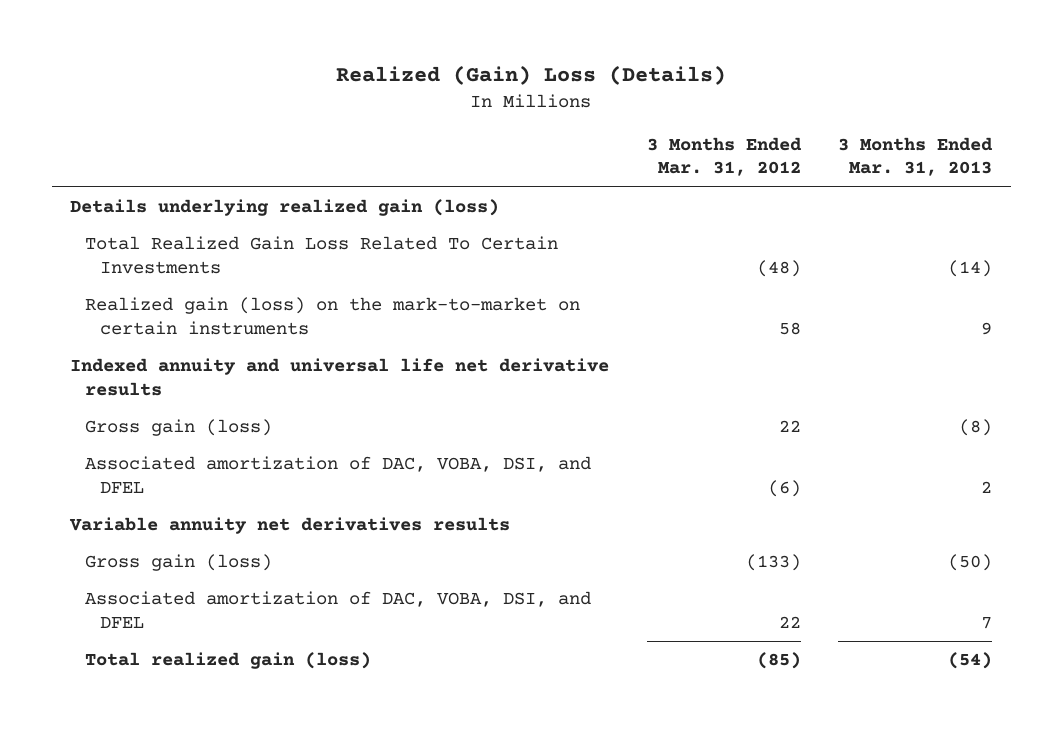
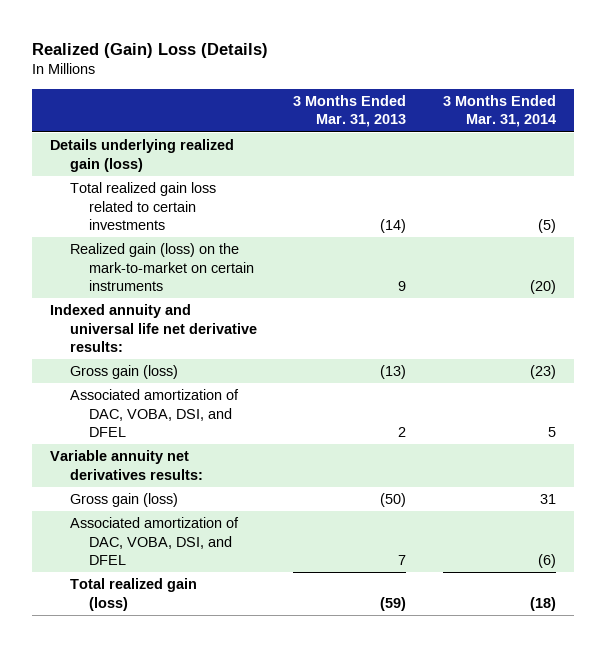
- | 3 Months Ended Mar. 31, 2012 | 3 Months Ended Mar. 31, 2013
+ | 3 Months Ended Mar. 31, 2013 | 3 Months Ended Mar. 31, 2014
- Total Realized Gain Loss Related To Certain Investments | (48) | (14)
+ Total realized gain loss related to certain investments | (14) | (5)
- Indexed annuity and universal life net derivative results
- Gross gain (loss) | 22 | (8)
+ Indexed annuity and universal life net derivative results:
+ Gross gain (loss) | (13) | (23)
- Variable annuity net derivatives results
+ Variable annuity net derivatives results:
- Total realized gain (loss) | (85) | (54)
+ Total realized gain (loss) | (59) | (18)

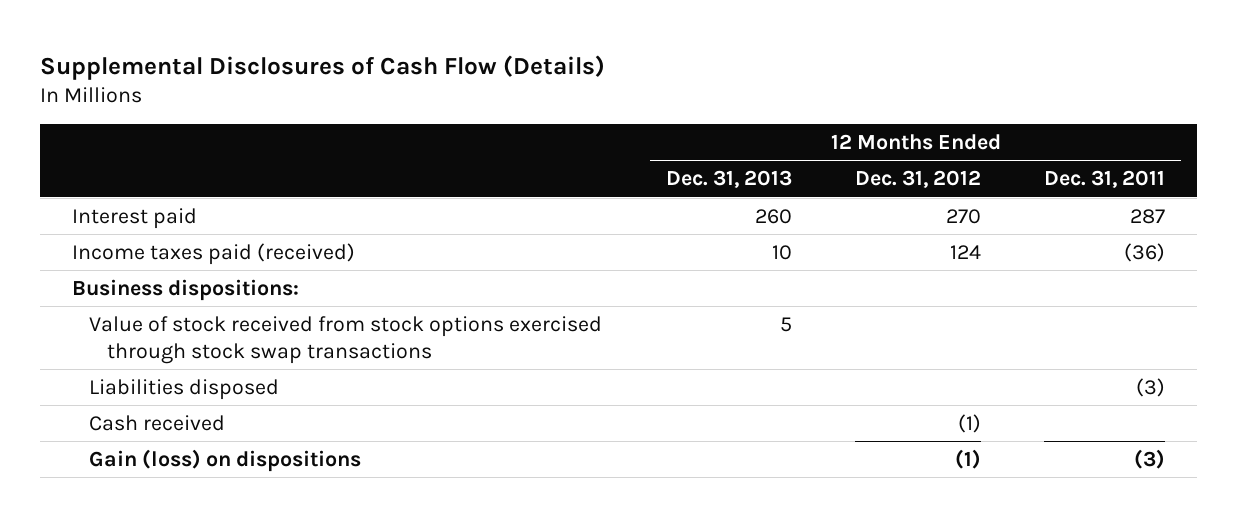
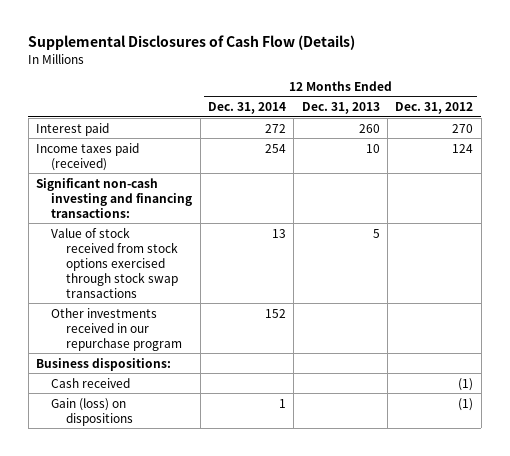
- | 12 Months Ended Dec. 31, 2013 | 12 Months Ended Dec. 31, 2012 | 12 Months Ended Dec. 31, 2011
+ | 12 Months Ended Dec. 31, 2014 | 12 Months Ended Dec. 31, 2013 | 12 Months Ended Dec. 31, 2012
+ Significant non-cash investing and financing transactions:
- Liabilities disposed | | | (3)
+ Other investments received in our repurchase program | 152 | |
moved down: Business dispositions:

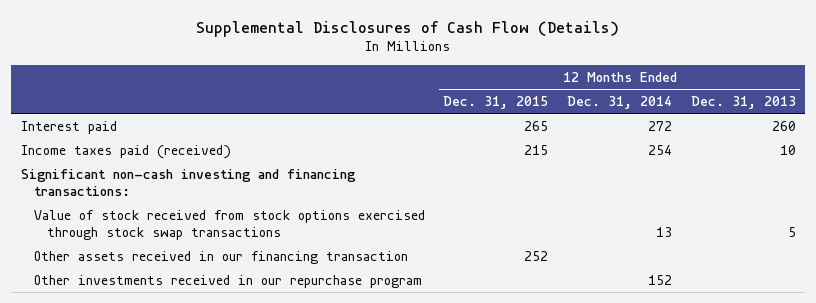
- | 12 Months Ended Dec. 31, 2014 | 12 Months Ended Dec. 31, 2013 | 12 Months Ended Dec. 31, 2012
+ | 12 Months Ended Dec. 31, 2015 | 12 Months Ended Dec. 31, 2014 | 12 Months Ended Dec. 31, 2013
+ Other assets received in our financing transaction | 252 | |
- Business dispositions:
- Cash received | | | (1)
- Gain (loss) on dispositions | 1 | | (1)

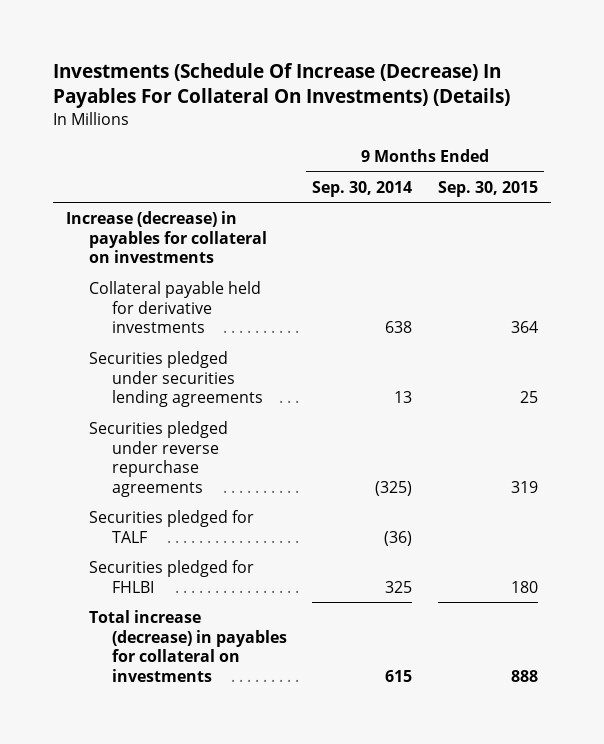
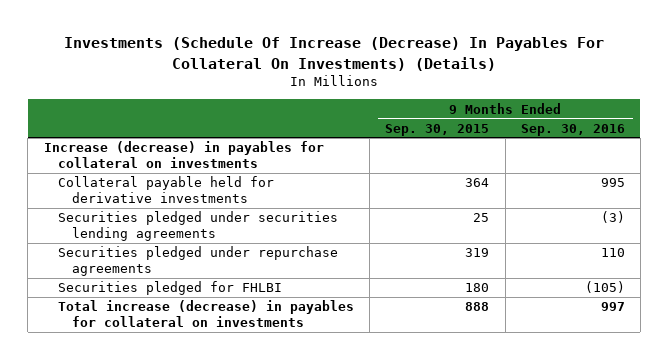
- | 9 Months Ended Sep. 30, 2014 | 9 Months Ended Sep. 30, 2015
+ | 9 Months Ended Sep. 30, 2015 | 9 Months Ended Sep. 30, 2016
- Securities pledged under reverse repurchase agreements | (325) | 319
- Securities pledged for TALF | (36) |
+ Securities pledged under repurchase agreements | 319 | 110

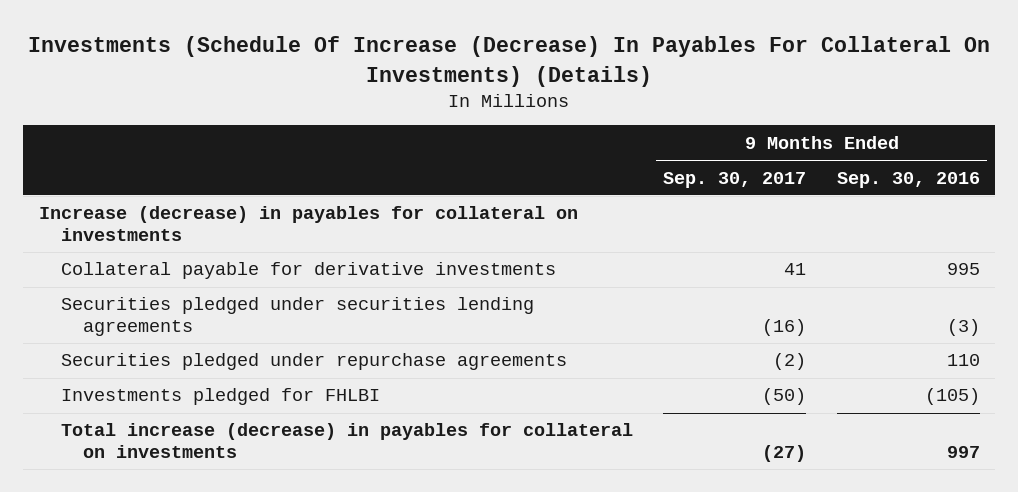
- | 9 Months Ended Sep. 30, 2015 | 9 Months Ended Sep. 30, 2016
+ | 9 Months Ended Sep. 30, 2017 | 9 Months Ended Sep. 30, 2016
- Collateral payable held for derivative investments | 364 | 995
+ Collateral payable for derivative investments | 41 | 995
- Securities pledged for FHLBI | 180 | (105)
+ Investments pledged for FHLBI | (50) | (105)

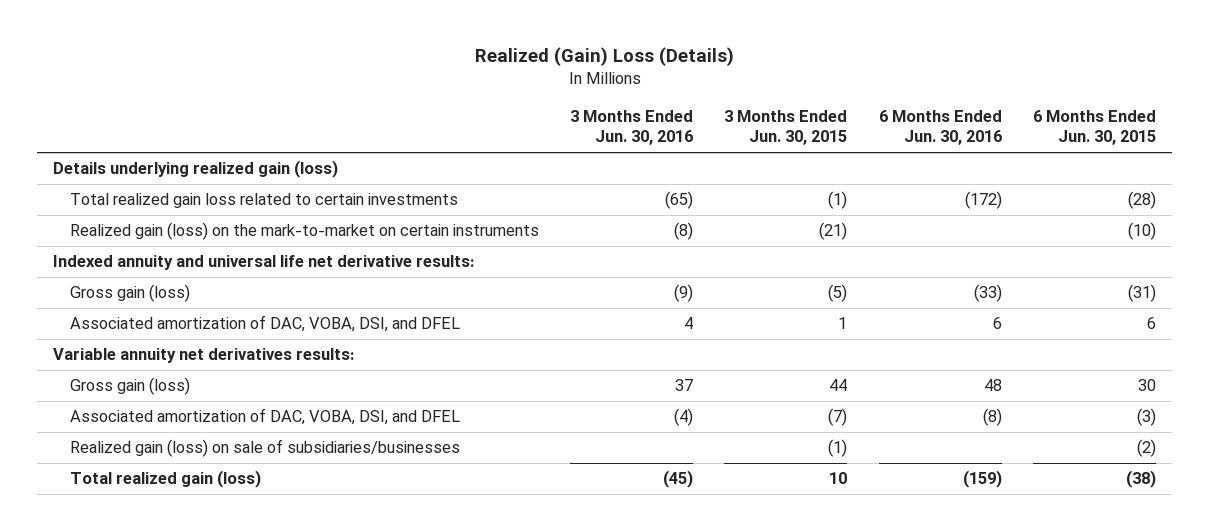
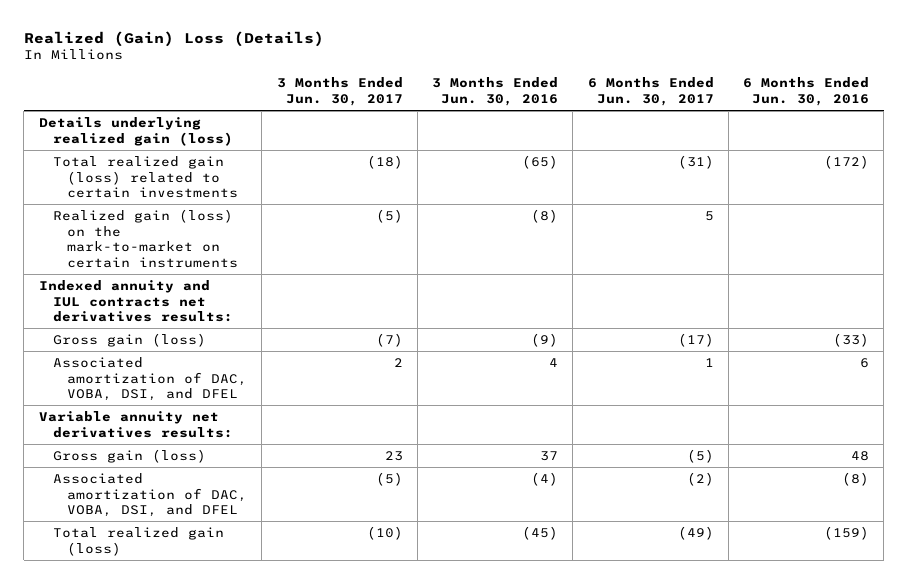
- | 3 Months Ended Jun. 30, 2016 | 3 Months Ended Jun. 30, 2015 | 6 Months Ended Jun. 30, 2016 | 6 Months Ended Jun. 30, 2015
+ | 3 Months Ended Jun. 30, 2017 | 3 Months Ended Jun. 30, 2016 | 6 Months Ended Jun. 30, 2017 | 6 Months Ended Jun. 30, 2016
- Total realized gain loss related to certain investments | (65) | (1) | (172) | (28)
+ Total realized gain (loss) related to certain investments | (18) | (65) | (31) | (172)
- Indexed annuity and universal life net derivative results:
+ Indexed annuity and IUL contracts net derivatives results:
- Realized gain (loss) on sale of subsidiaries/businesses | | (1) | | (2)

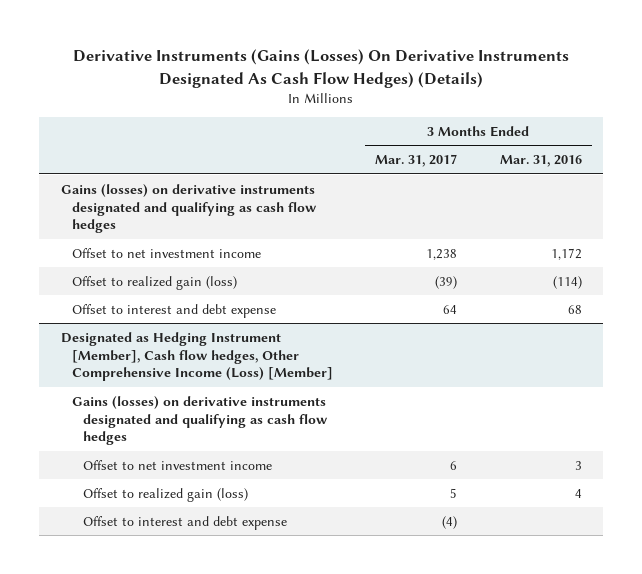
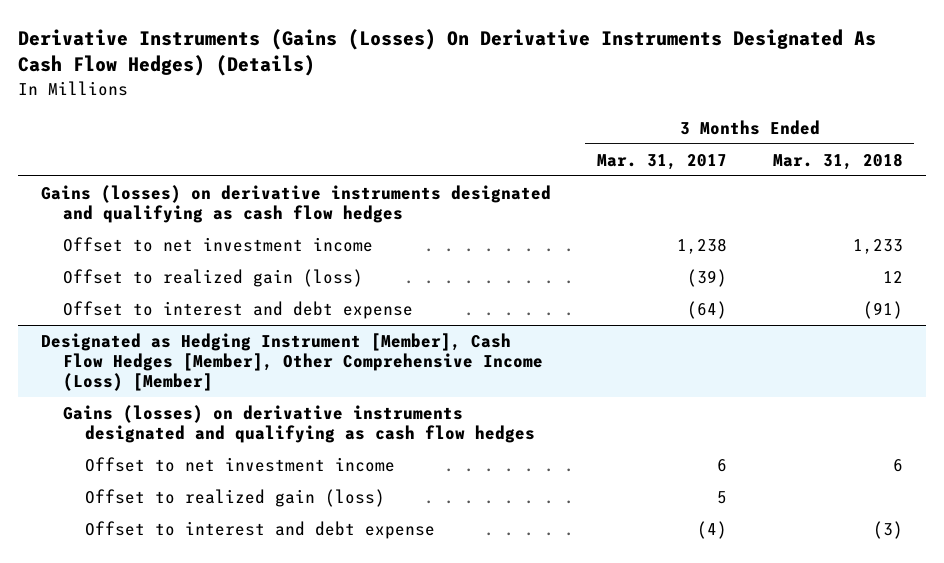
- | 3 Months Ended Mar. 31, 2017 | 3 Months Ended Mar. 31, 2016
+ | 3 Months Ended Mar. 31, 2017 | 3 Months Ended Mar. 31, 2018
- Offset to interest and debt expense | 64 | 68
- Designated as Hedging Instrument [Member], Cash flow hedges, Other Comprehensive Income (Loss) [Member]
+ Offset to interest and debt expense | (64) | (91)
+ Designated as Hedging Instrument [Member], Cash Flow Hedges [Member], Other Comprehensive Income (Loss) [Member]

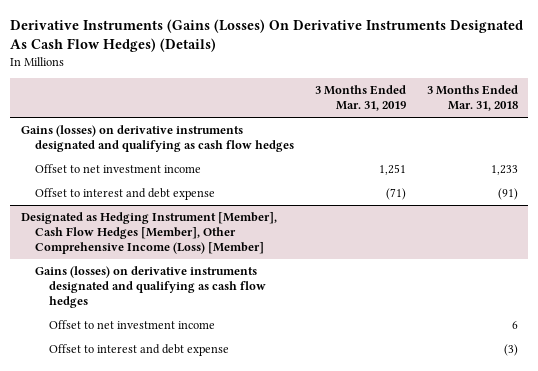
- | 3 Months Ended Mar. 31, 2017 | 3 Months Ended Mar. 31, 2018
+ | 3 Months Ended Mar. 31, 2019 | 3 Months Ended Mar. 31, 2018
- Offset to realized gain (loss) | (39) | 12
@ Designated as Hedging Instrument [Member], Cash Flow Hedges [Member], Other Comprehensive Income (Loss) [Member]
- Offset to realized gain (loss) | 5 |

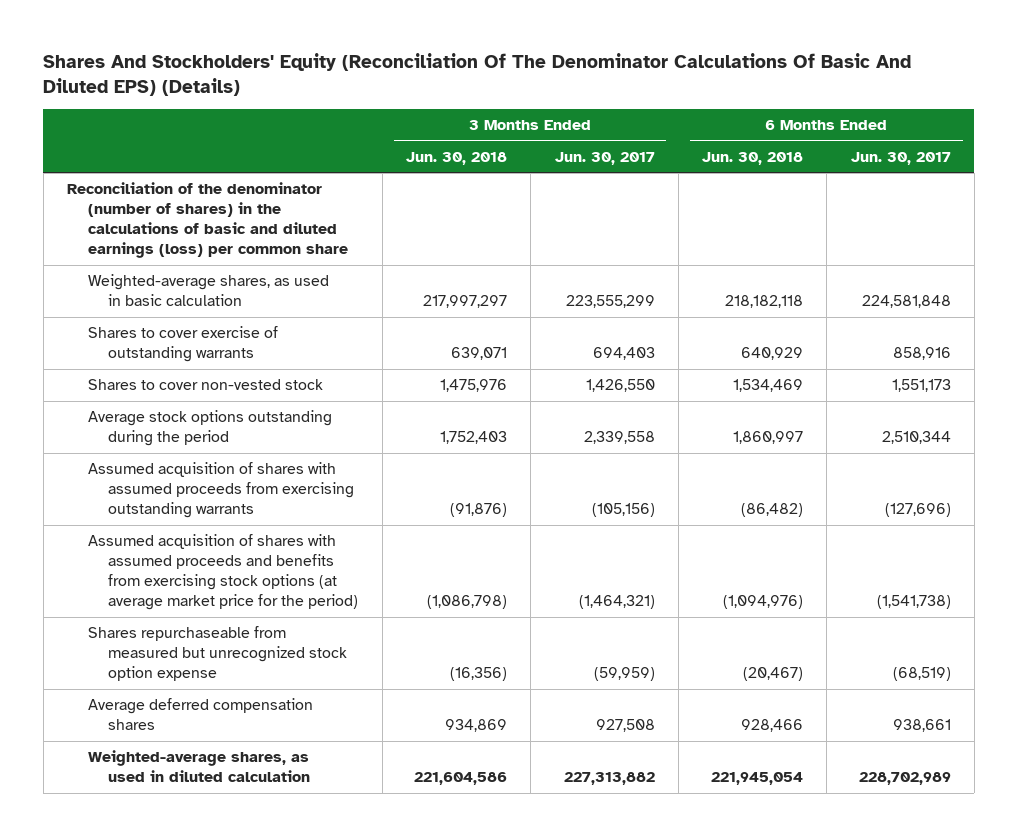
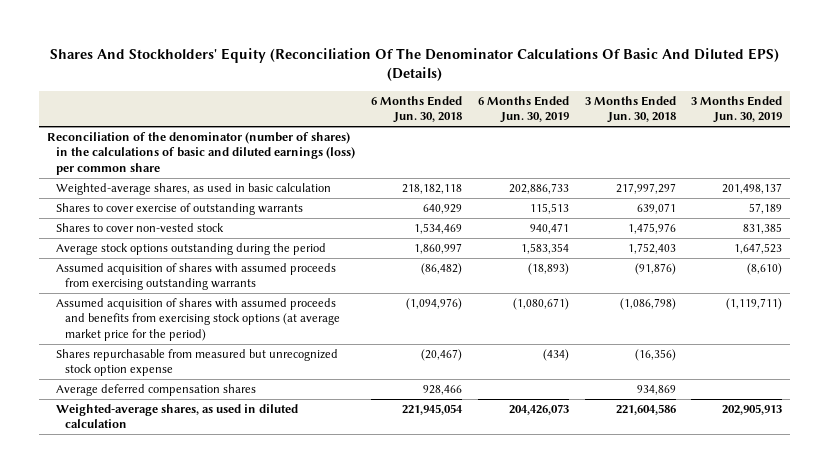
- | 3 Months Ended Jun. 30, 2018 | 3 Months Ended Jun. 30, 2017 | 6 Months Ended Jun. 30, 2018 | 6 Months Ended Jun. 30, 2017
+ | 6 Months Ended Jun. 30, 2018 | 6 Months Ended Jun. 30, 2019 | 3 Months Ended Jun. 30, 2018 | 3 Months Ended Jun. 30, 2019
- Shares repurchaseable from measured but unrecognized stock option expense | (16,356) | (59,959) | (20,467) | (68,519)
+ Shares repurchasable from measured but unrecognized stock option expense | (20,467) | (434) | (16,356) |

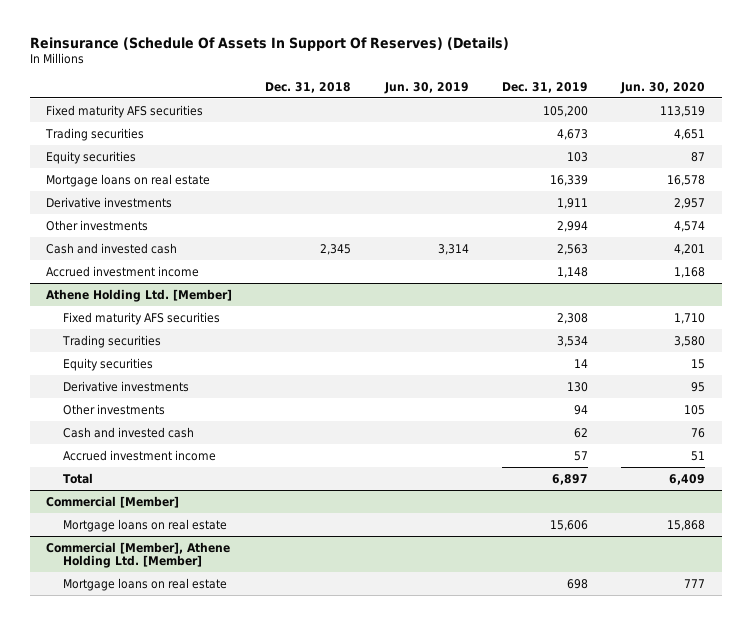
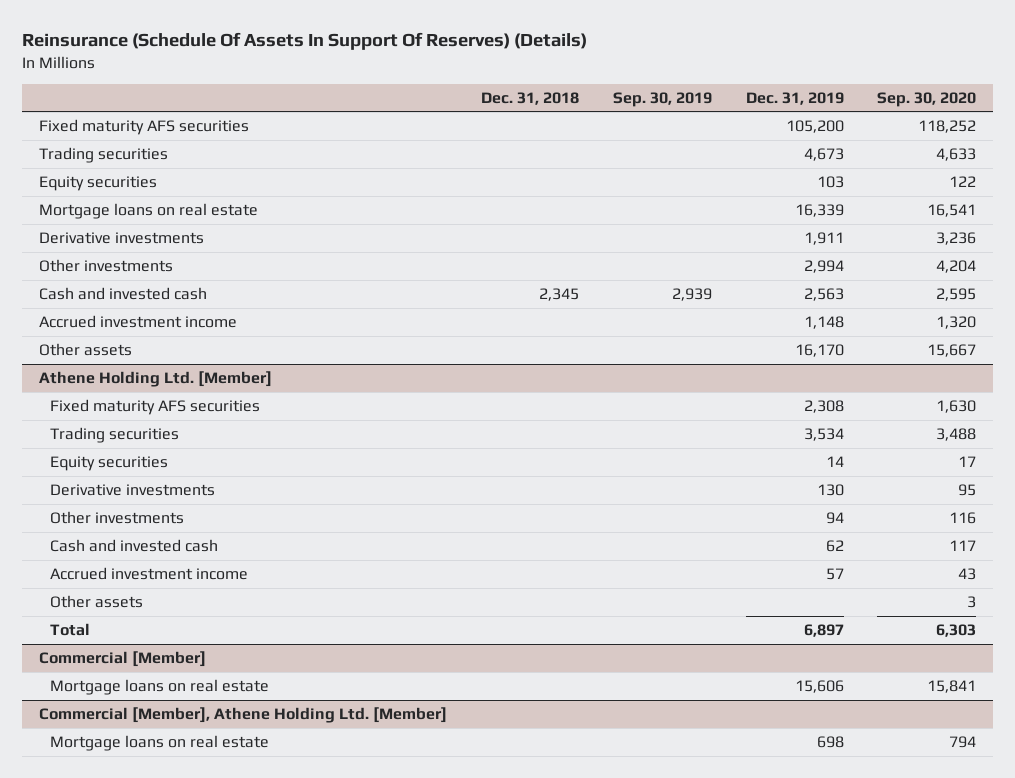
- | Dec. 31, 2018 | Jun. 30, 2019 | Dec. 31, 2019 | Jun. 30, 2020
+ | Dec. 31, 2018 | Sep. 30, 2019 | Dec. 31, 2019 | Sep. 30, 2020
+ Other assets | | | 16,170 | 15,667
@ Athene Holding Ltd. [Member]
+ Other assets | | | | 3

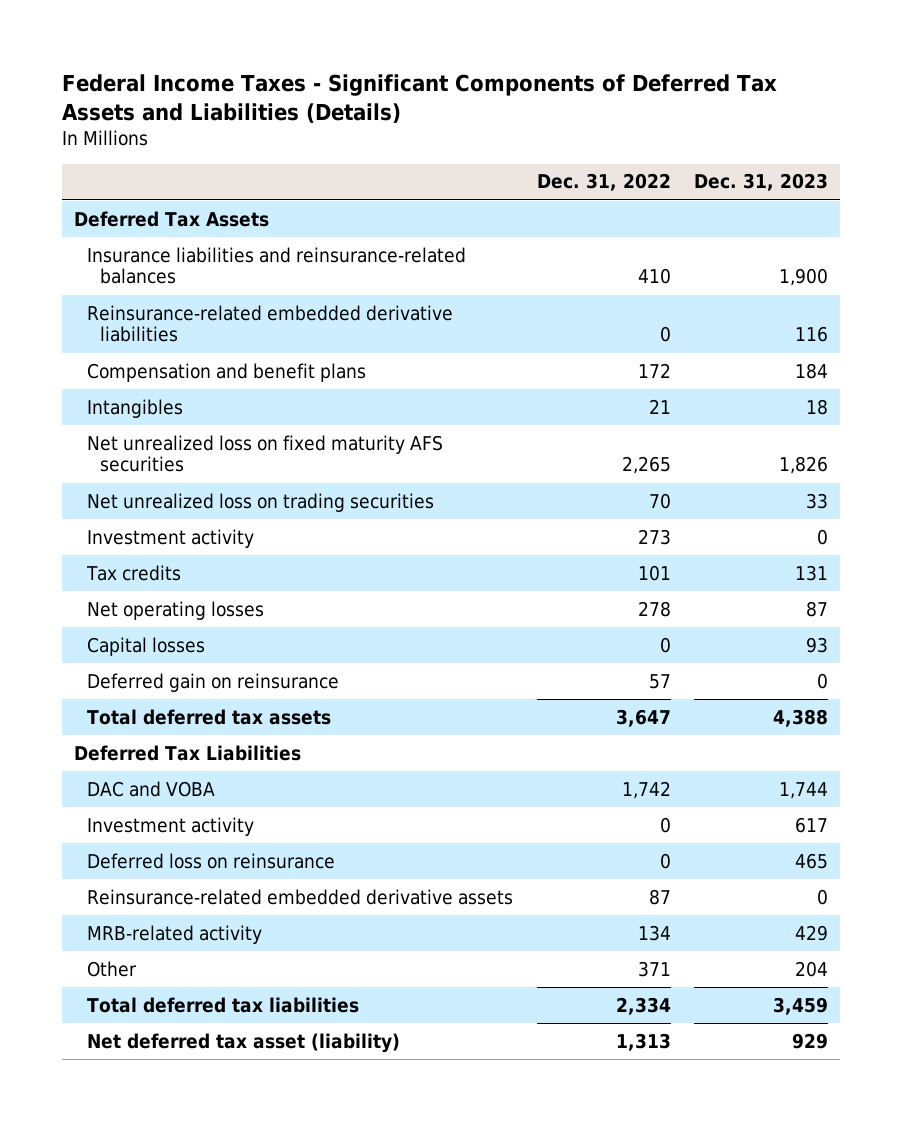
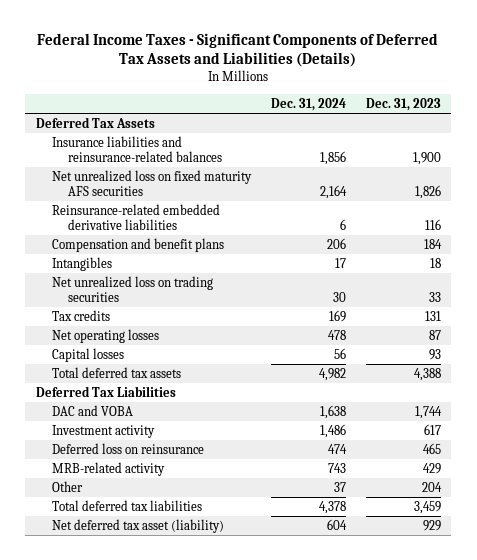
- | Dec. 31, 2022 | Dec. 31, 2023
+ | Dec. 31, 2024 | Dec. 31, 2023
moved up: Net unrealized loss on fixed maturity AFS securities | 2,164 | 1,826
- Investment activity | 273 | 0
- Deferred gain on reinsurance | 57 | 0
- Reinsurance-related embedded derivative assets | 87 | 0

